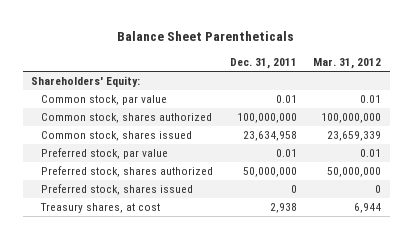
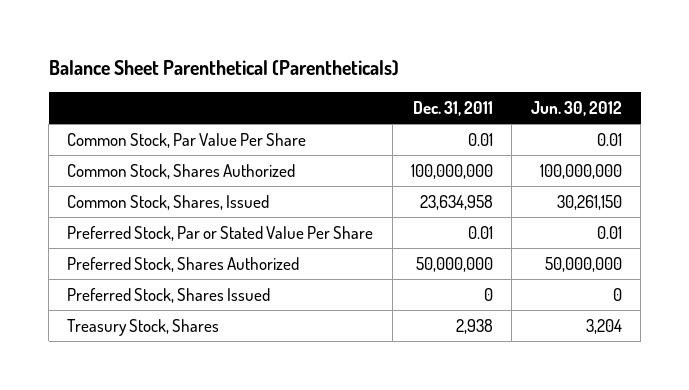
- Balance Sheet Parentheticals
+ Balance Sheet Parenthetical (Parentheticals)
- | Dec. 31, 2011 | Mar. 31, 2012
+ | Dec. 31, 2011 | Jun. 30, 2012
- Shareholders' Equity:
- Common stock, par value | 0.01 | 0.01
- Common stock, shares authorized | 100,000,000 | 100,000,000
- Common stock, shares issued | 23,634,958 | 23,659,339
- Preferred stock, par value | 0.01 | 0.01
- Preferred stock, shares authorized | 50,000,000 | 50,000,000
- Preferred stock, shares issued | 0 | 0
- Treasury shares, at cost | 2,938 | 6,944
+ Common Stock, Par Value Per Share | 0.01 | 0.01
+ Common Stock, Shares Authorized | 100,000,000 | 100,000,000
+ Common Stock, Shares, Issued | 23,634,958 | 30,261,150
+ Preferred Stock, Par or Stated Value Per Share | 0.01 | 0.01
+ Preferred Stock, Shares Authorized | 50,000,000 | 50,000,000
+ Preferred Stock, Shares Issued | 0 | 0
+ Treasury Stock, Shares | 2,938 | 3,204

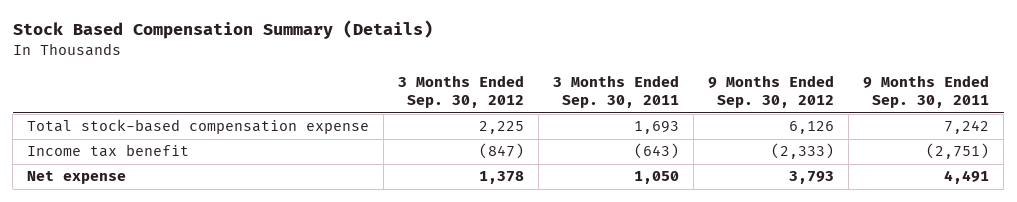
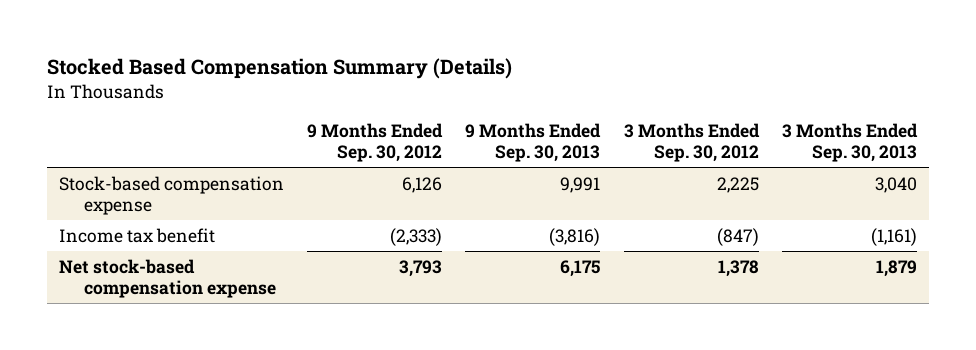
- Stock Based Compensation Summary (Details)
+ Stocked Based Compensation Summary (Details)
- | 3 Months Ended Sep. 30, 2012 | 3 Months Ended Sep. 30, 2011 | 9 Months Ended Sep. 30, 2012 | 9 Months Ended Sep. 30, 2011
+ | 9 Months Ended Sep. 30, 2012 | 9 Months Ended Sep. 30, 2013 | 3 Months Ended Sep. 30, 2012 | 3 Months Ended Sep. 30, 2013
- Total stock-based compensation expense | 2,225 | 1,693 | 6,126 | 7,242
+ Stock-based compensation expense | 6,126 | 9,991 | 2,225 | 3,040
- Net expense | 1,378 | 1,050 | 3,793 | 4,491
+ Net stock-based compensation expense | 3,793 | 6,175 | 1,378 | 1,879

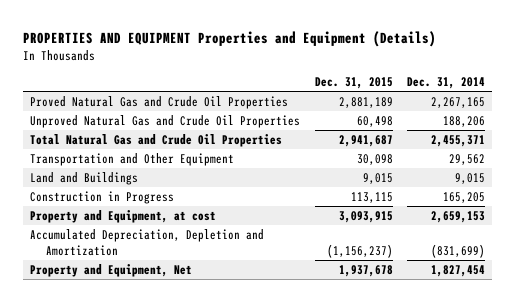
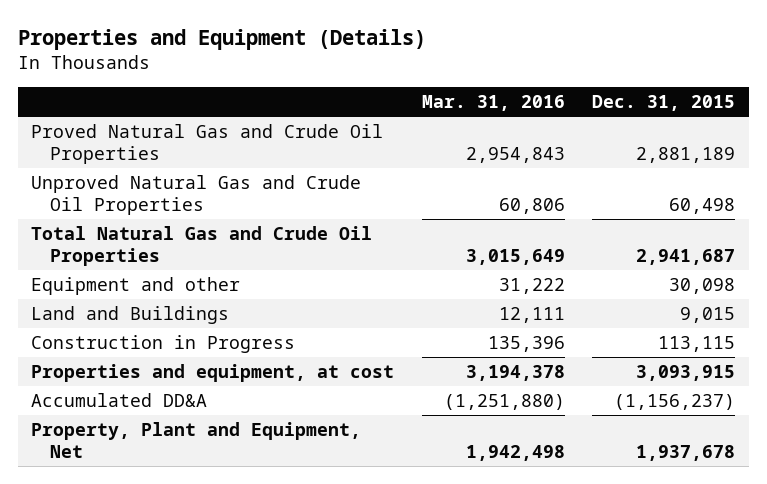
- PROPERTIES AND EQUIPMENT Properties and Equipment (Details)
+ Properties and Equipment (Details)
- | Dec. 31, 2015 | Dec. 31, 2014
+ | Mar. 31, 2016 | Dec. 31, 2015
- Transportation and Other Equipment | 30,098 | 29,562
+ Equipment and other | 31,222 | 30,098
- Property and Equipment, at cost | 3,093,915 | 2,659,153
- Accumulated Depreciation, Depletion and Amortization | (1,156,237) | (831,699)
- Property and Equipment, Net | 1,937,678 | 1,827,454
+ Properties and equipment, at cost | 3,194,378 | 3,093,915
+ Accumulated DD&A | (1,251,880) | (1,156,237)
+ Property, Plant and Equipment, Net | 1,942,498 | 1,937,678

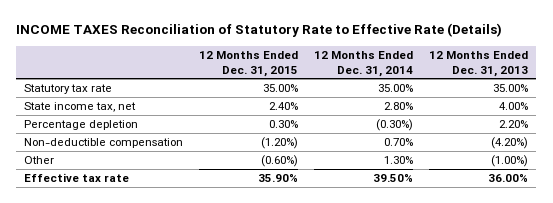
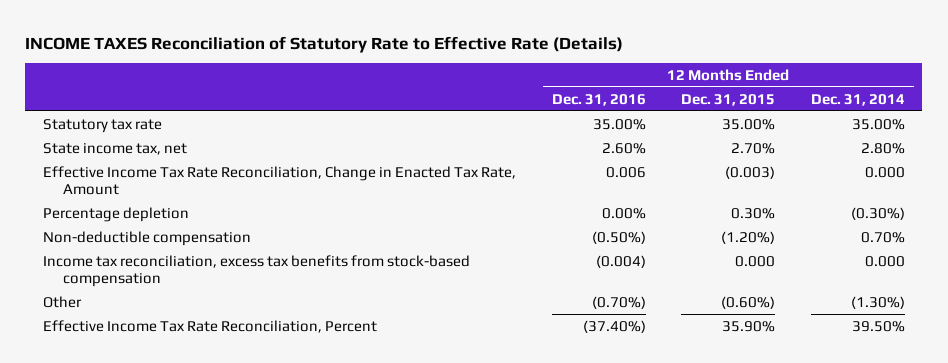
- | 12 Months Ended Dec. 31, 2015 | 12 Months Ended Dec. 31, 2014 | 12 Months Ended Dec. 31, 2013
+ | 12 Months Ended Dec. 31, 2016 | 12 Months Ended Dec. 31, 2015 | 12 Months Ended Dec. 31, 2014
- State income tax, net | 2.40% | 2.80% | 4.00%
+ State income tax, net | 2.60% | 2.70% | 2.80%
+ Effective Income Tax Rate Reconciliation, Change in Enacted Tax Rate, Amount | 0.006 | (0.003) | 0.000
- Other | (0.60%) | 1.30% | (1.00%)
- Effective tax rate | 35.90% | 39.50% | 36.00%
+ Income tax reconciliation, excess tax benefits from stock-based compensation | (0.004) | 0.000 | 0.000
+ Other | (0.70%) | (0.60%) | (1.30%)
+ Effective Income Tax Rate Reconciliation, Percent | (37.40%) | 35.90% | 39.50%

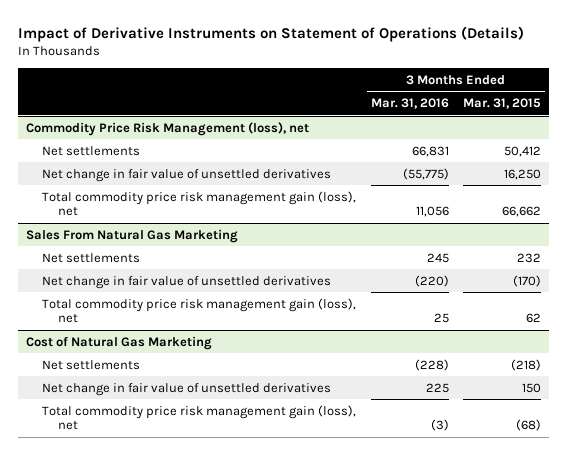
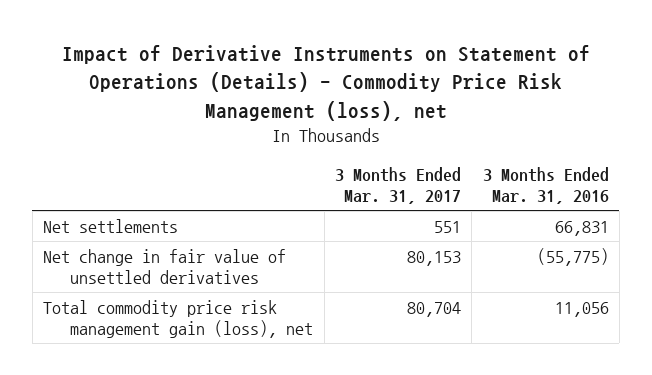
- Impact of Derivative Instruments on Statement of Operations (Details)
+ Impact of Derivative Instruments on Statement of Operations (Details) - Commodity Price Risk Management (loss), net
- | 3 Months Ended Mar. 31, 2016 | 3 Months Ended Mar. 31, 2015
+ | 3 Months Ended Mar. 31, 2017 | 3 Months Ended Mar. 31, 2016
- Commodity Price Risk Management (loss), net
- Sales From Natural Gas Marketing
- Net settlements | 245 | 232
- Net change in fair value of unsettled derivatives | (220) | (170)
- Total commodity price risk management gain (loss), net | 25 | 62
- Cost of Natural Gas Marketing
- Net settlements | (228) | (218)
- Net change in fair value of unsettled derivatives | 225 | 150
- Total commodity price risk management gain (loss), net | (3) | (68)

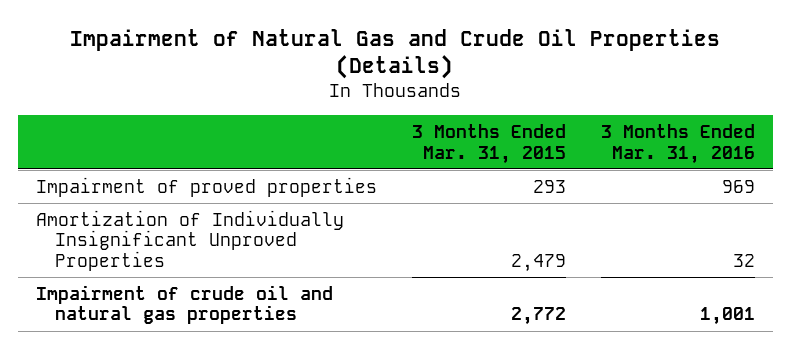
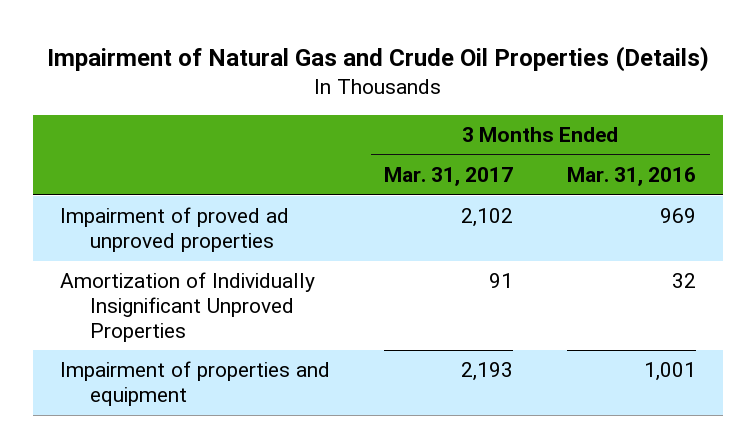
- | 3 Months Ended Mar. 31, 2015 | 3 Months Ended Mar. 31, 2016
+ | 3 Months Ended Mar. 31, 2017 | 3 Months Ended Mar. 31, 2016
- Impairment of proved properties | 293 | 969
+ Impairment of proved ad unproved properties | 2,102 | 969
- Impairment of crude oil and natural gas properties | 2,772 | 1,001
+ Impairment of properties and equipment | 2,193 | 1,001

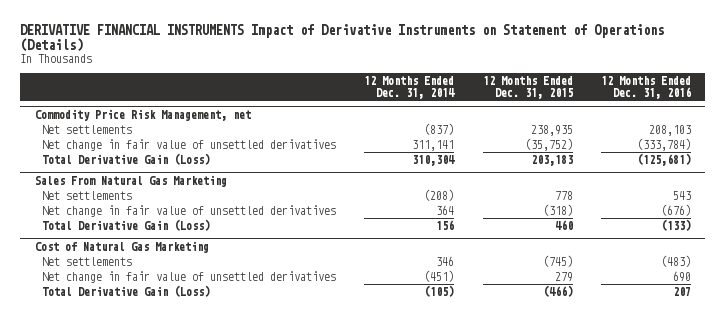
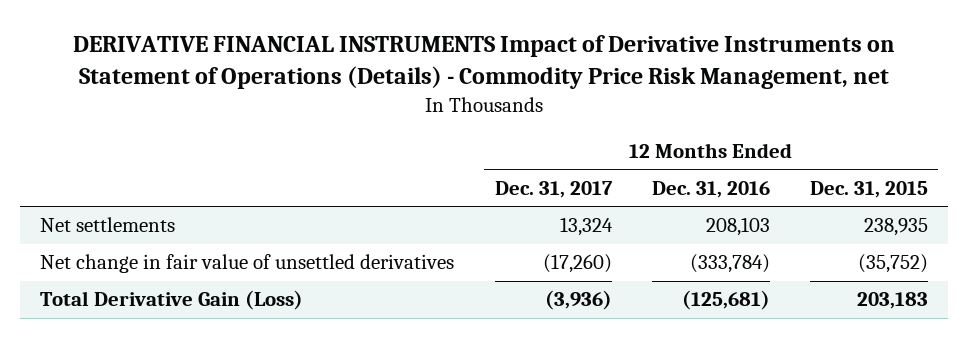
- DERIVATIVE FINANCIAL INSTRUMENTS Impact of Derivative Instruments on Statement of Operations (Details)
+ DERIVATIVE FINANCIAL INSTRUMENTS Impact of Derivative Instruments on Statement of Operations (Details) - Commodity Price Risk Management, net
- | 12 Months Ended Dec. 31, 2014 | 12 Months Ended Dec. 31, 2015 | 12 Months Ended Dec. 31, 2016
+ | 12 Months Ended Dec. 31, 2017 | 12 Months Ended Dec. 31, 2016 | 12 Months Ended Dec. 31, 2015
- Commodity Price Risk Management, net
- Sales From Natural Gas Marketing
- Net settlements | (208) | 778 | 543
- Net change in fair value of unsettled derivatives | 364 | (318) | (676)
- Total Derivative Gain (Loss) | 156 | 460 | (133)
- Cost of Natural Gas Marketing
- Net settlements | 346 | (745) | (483)
- Net change in fair value of unsettled derivatives | (451) | 279 | 690
- Total Derivative Gain (Loss) | (105) | (466) | 207

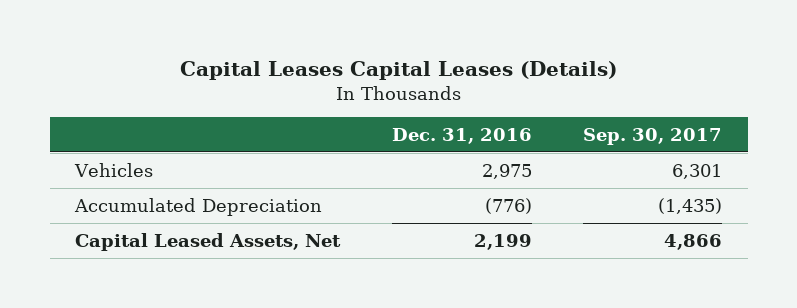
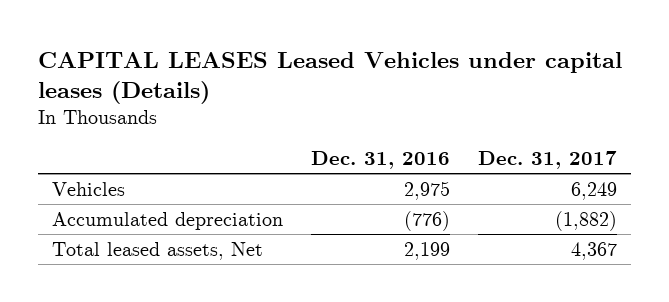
- Capital Leases Capital Leases (Details)
+ CAPITAL LEASES Leased Vehicles under capital leases (Details)
- | Dec. 31, 2016 | Sep. 30, 2017
+ | Dec. 31, 2016 | Dec. 31, 2017
- Accumulated Depreciation | (776) | (1,435)
- Capital Leased Assets, Net | 2,199 | 4,866
+ Accumulated depreciation | (776) | (1,882)
+ Total leased assets, Net | 2,199 | 4,367

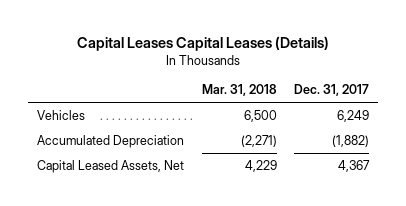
- CAPITAL LEASES Leased Vehicles under capital leases (Details)
+ Capital Leases Capital Leases (Details)
- | Dec. 31, 2016 | Dec. 31, 2017
+ | Mar. 31, 2018 | Dec. 31, 2017
- Accumulated depreciation | (776) | (1,882)
- Total leased assets, Net | 2,199 | 4,367
+ Accumulated Depreciation | (2,271) | (1,882)
+ Capital Leased Assets, Net | 4,229 | 4,367

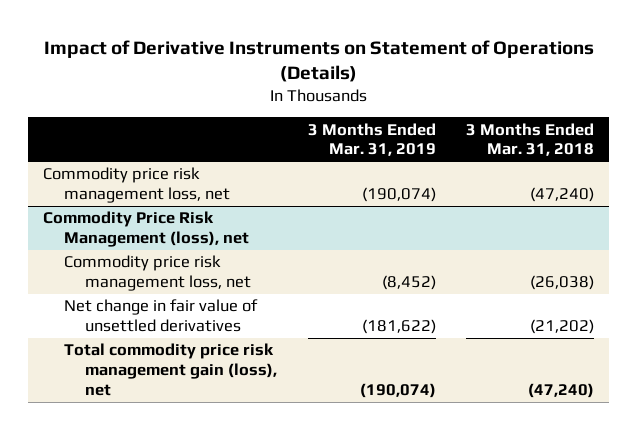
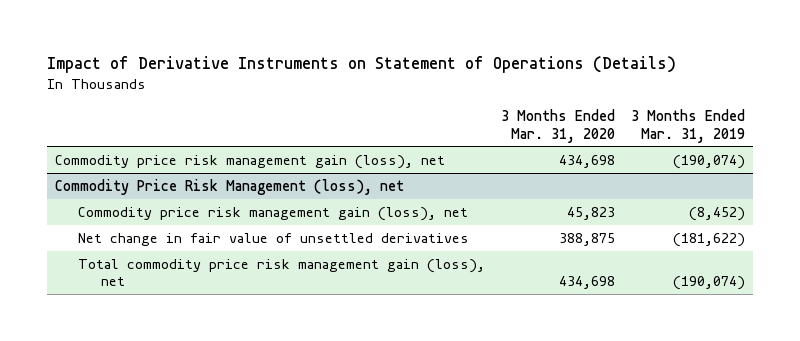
- | 3 Months Ended Mar. 31, 2019 | 3 Months Ended Mar. 31, 2018
+ | 3 Months Ended Mar. 31, 2020 | 3 Months Ended Mar. 31, 2019
- Commodity price risk management loss, net | (190,074) | (47,240)
+ Commodity price risk management gain (loss), net | 434,698 | (190,074)
@ Commodity Price Risk Management (loss), net
- Commodity price risk management loss, net | (8,452) | (26,038)
+ Commodity price risk management gain (loss), net | 45,823 | (8,452)

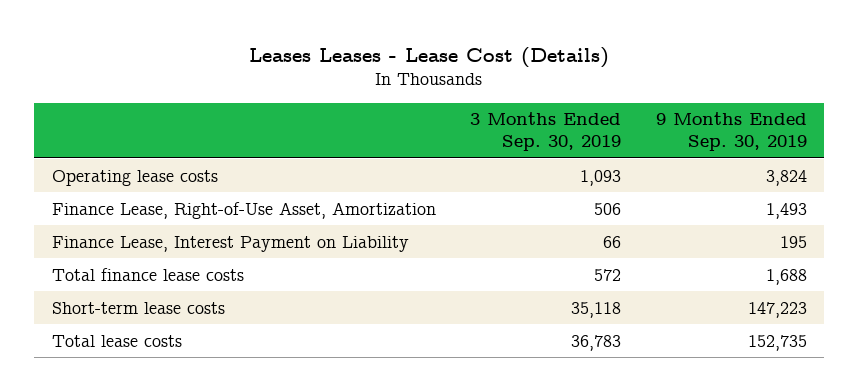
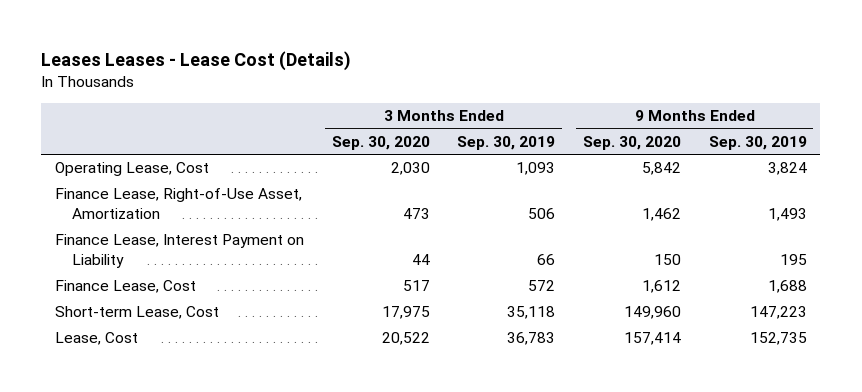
- | 3 Months Ended Sep. 30, 2019 | 9 Months Ended Sep. 30, 2019
+ | 3 Months Ended Sep. 30, 2020 | 3 Months Ended Sep. 30, 2019 | 9 Months Ended Sep. 30, 2020 | 9 Months Ended Sep. 30, 2019
- Operating lease costs | 1,093 | 3,824
+ Operating Lease, Cost | 2,030 | 1,093 | 5,842 | 3,824
- Total finance lease costs | 572 | 1,688
- Short-term lease costs | 35,118 | 147,223
- Total lease costs | 36,783 | 152,735
+ Finance Lease, Cost | 517 | 572 | 1,612 | 1,688
+ Short-term Lease, Cost | 17,975 | 35,118 | 149,960 | 147,223
+ Lease, Cost | 20,522 | 36,783 | 157,414 | 152,735

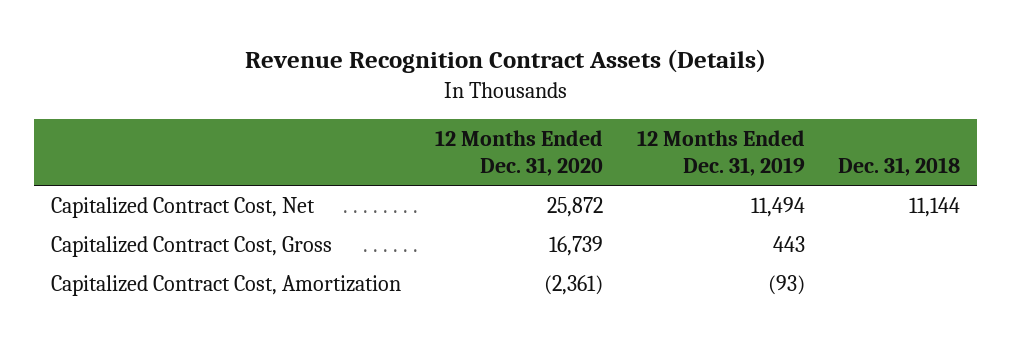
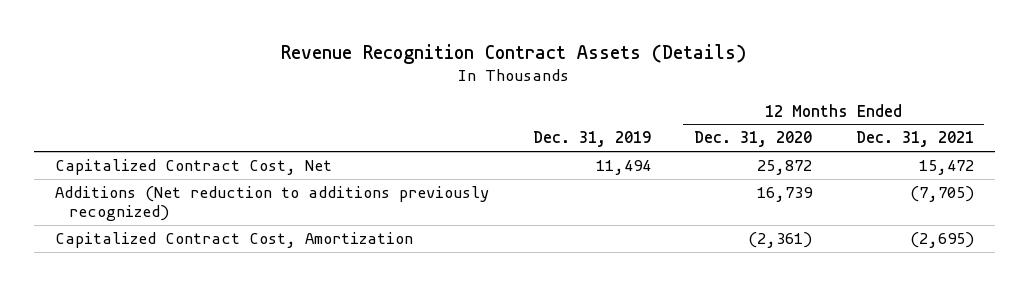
- | 12 Months Ended Dec. 31, 2020 | 12 Months Ended Dec. 31, 2019 | Dec. 31, 2018
+ | Dec. 31, 2019 | 12 Months Ended Dec. 31, 2020 | 12 Months Ended Dec. 31, 2021
- Capitalized Contract Cost, Gross | 16,739 | 443 |
+ Additions (Net reduction to additions previously recognized) | | 16,739 | (7,705)

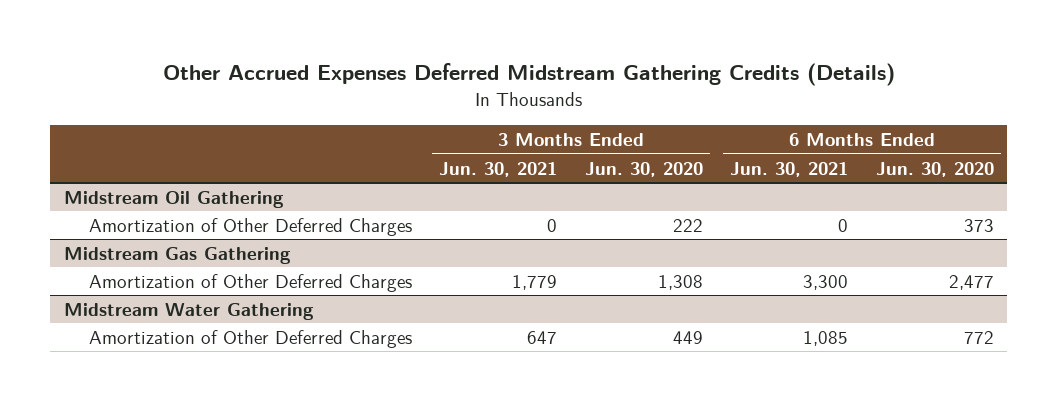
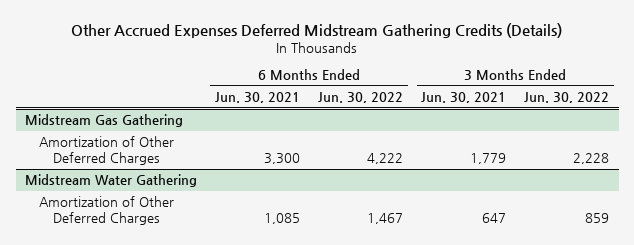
- | 3 Months Ended Jun. 30, 2021 | 3 Months Ended Jun. 30, 2020 | 6 Months Ended Jun. 30, 2021 | 6 Months Ended Jun. 30, 2020
+ | 6 Months Ended Jun. 30, 2021 | 6 Months Ended Jun. 30, 2022 | 3 Months Ended Jun. 30, 2021 | 3 Months Ended Jun. 30, 2022
- Midstream Oil Gathering
- Amortization of Other Deferred Charges | 0 | 222 | 0 | 373

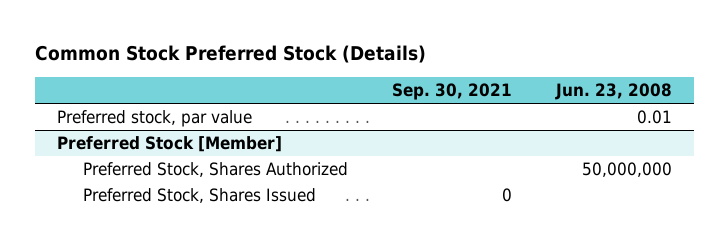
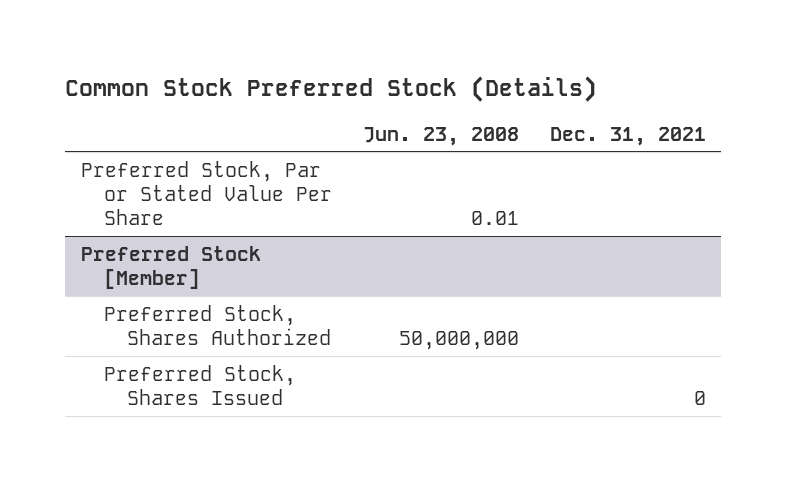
- | Sep. 30, 2021 | Jun. 23, 2008
+ | Jun. 23, 2008 | Dec. 31, 2021
- Preferred stock, par value | | 0.01
+ Preferred Stock, Par or Stated Value Per Share | 0.01 |

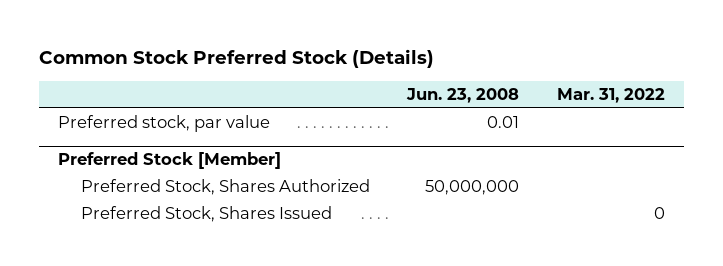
- | Jun. 23, 2008 | Dec. 31, 2021
+ | Jun. 23, 2008 | Mar. 31, 2022
- Preferred Stock, Par or Stated Value Per Share | 0.01 |
+ Preferred stock, par value | 0.01 |

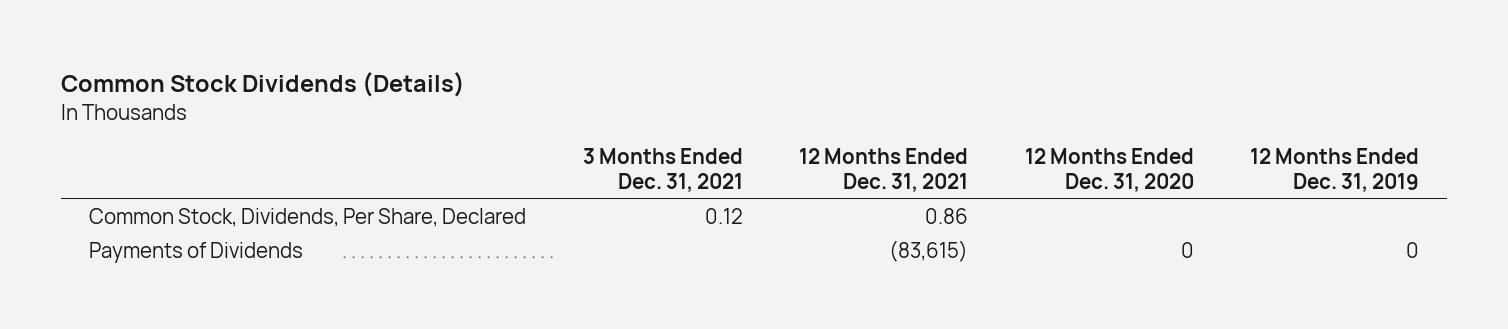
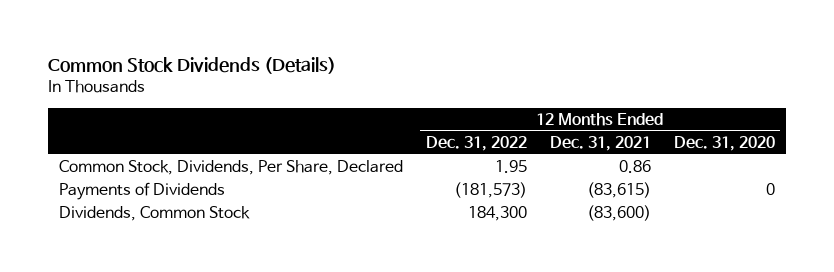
- | 3 Months Ended Dec. 31, 2021 | 12 Months Ended Dec. 31, 2021 | 12 Months Ended Dec. 31, 2020 | 12 Months Ended Dec. 31, 2019
+ | 12 Months Ended Dec. 31, 2022 | 12 Months Ended Dec. 31, 2021 | 12 Months Ended Dec. 31, 2020
+ Dividends, Common Stock | 184,300 | (83,600) |

